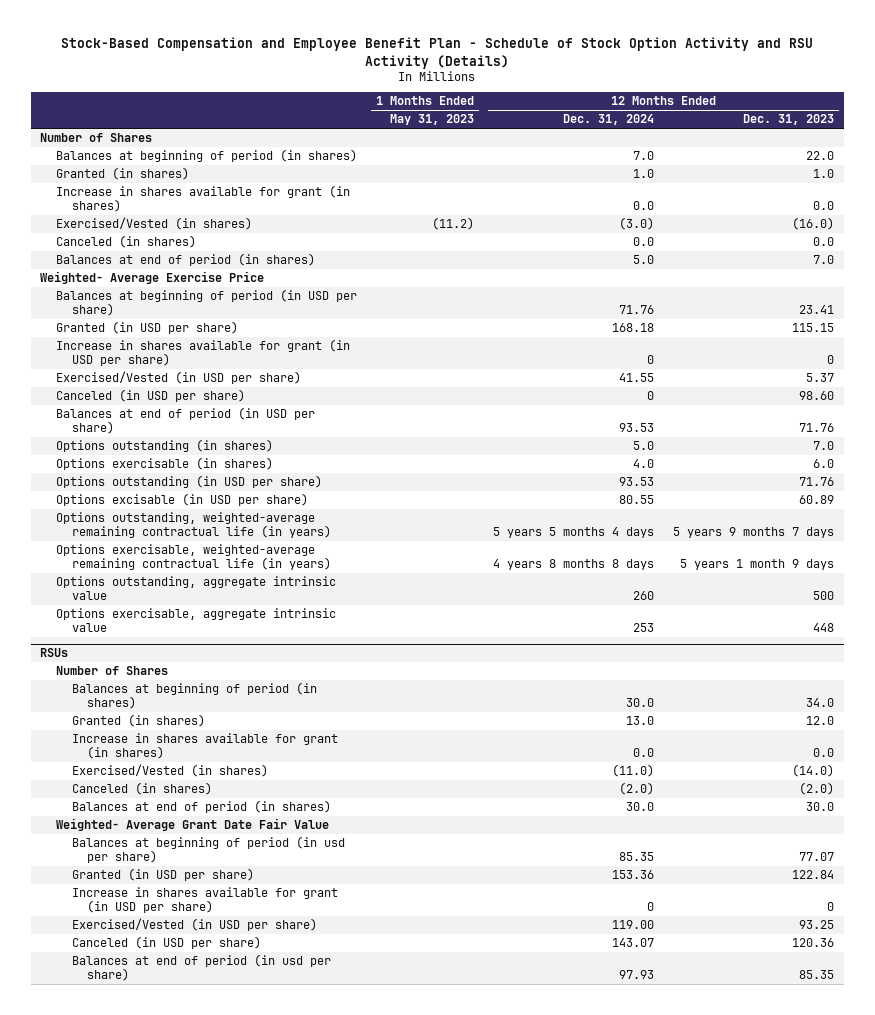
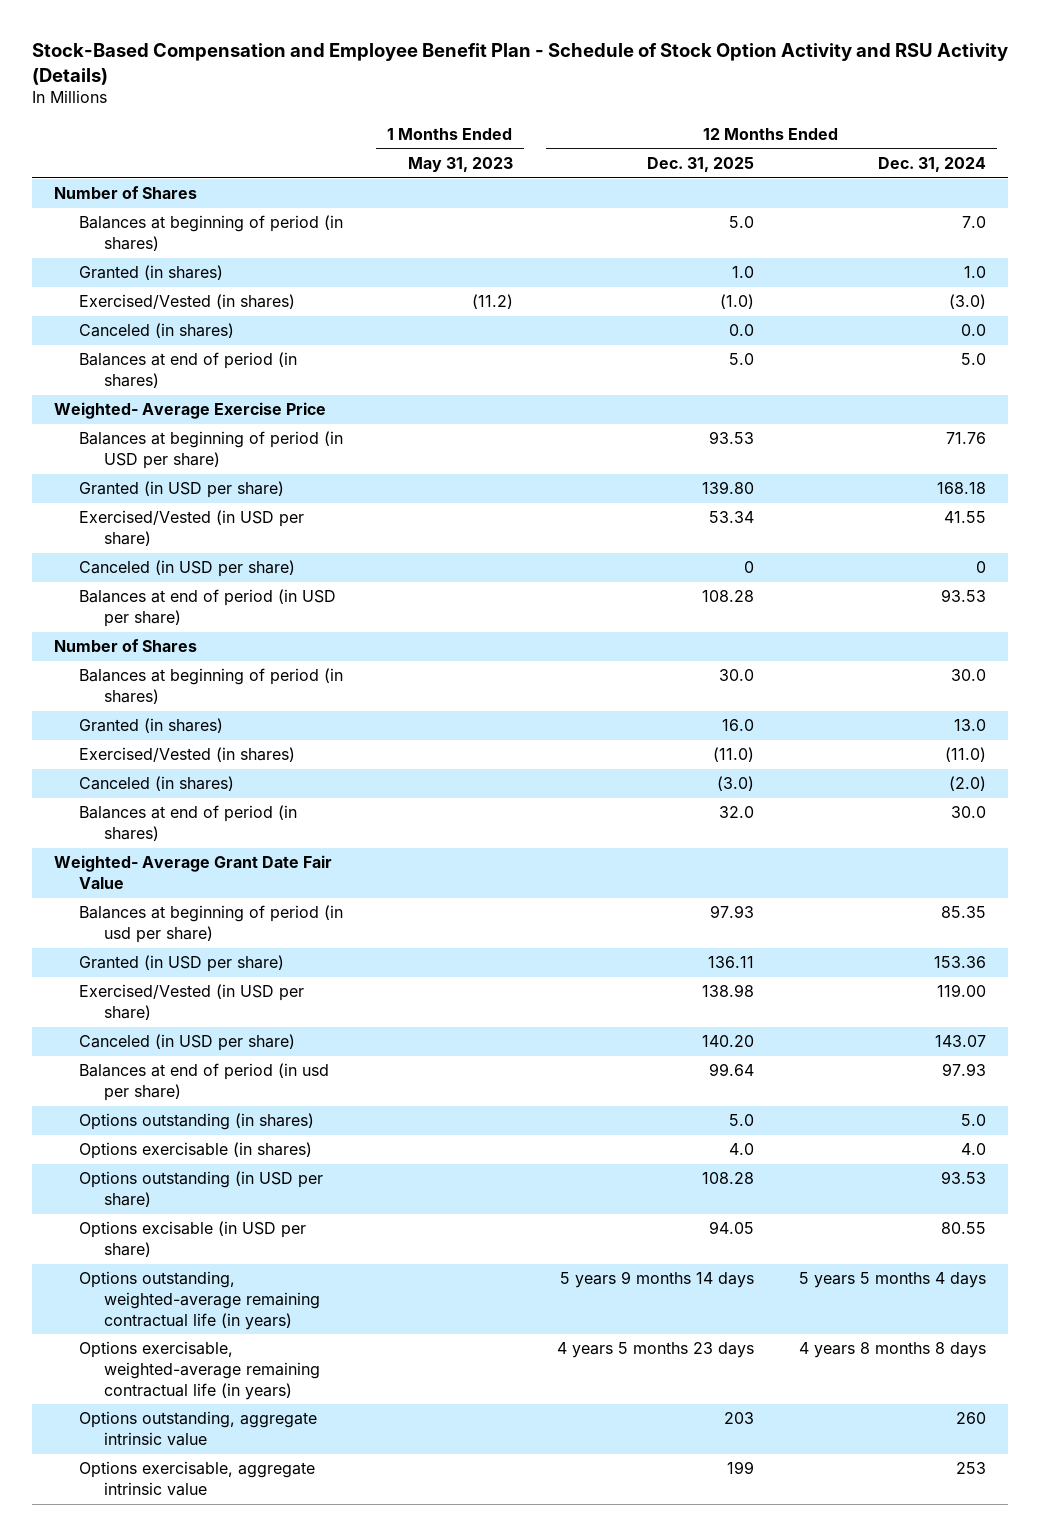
- | 1 Months Ended May 31, 2023 | 12 Months Ended Dec. 31, 2024 | 12 Months Ended Dec. 31, 2023
+ | 1 Months Ended May 31, 2023 | 12 Months Ended Dec. 31, 2025 | 12 Months Ended Dec. 31, 2024
- Increase in shares available for grant (in shares) | | 0.0 | 0.0
- Increase in shares available for grant (in USD per share) | | 0 | 0
- RSUs
- Increase in shares available for grant (in shares) | | 0.0 | 0.0
- Increase in shares available for grant (in USD per share) | | 0 | 0
moved down: Options outstanding (in shares) | | 5.0 | 5.0
moved down: Options exercisable (in shares) | | 4.0 | 4.0
moved down: Options outstanding (in USD per share) | | 108.28 | 93.53
moved down: Options excisable (in USD per share) | | 94.05 | 80.55
moved down: Options outstanding, weighted-average remaining contractual life (in years) | | 5 years 9 months 14 days | 5 years 5 months 4 days
moved down: Options exercisable, weighted-average remaining contractual life (in years) | | 4 years 5 months 23 days | 4 years 8 months 8 days
moved down: Options outstanding, aggregate intrinsic value | | 203 | 260
moved down: Options exercisable, aggregate intrinsic value | | 199 | 253

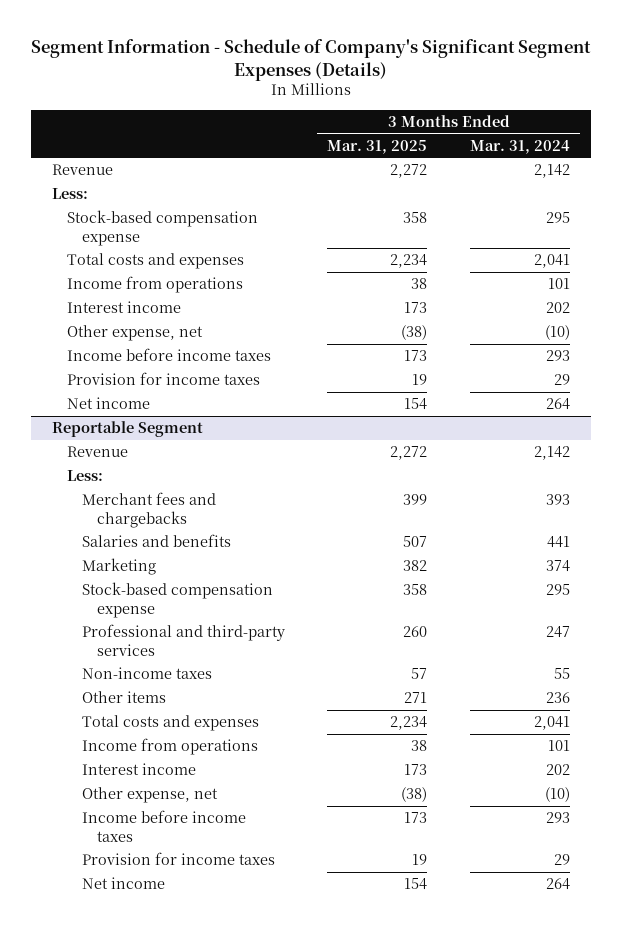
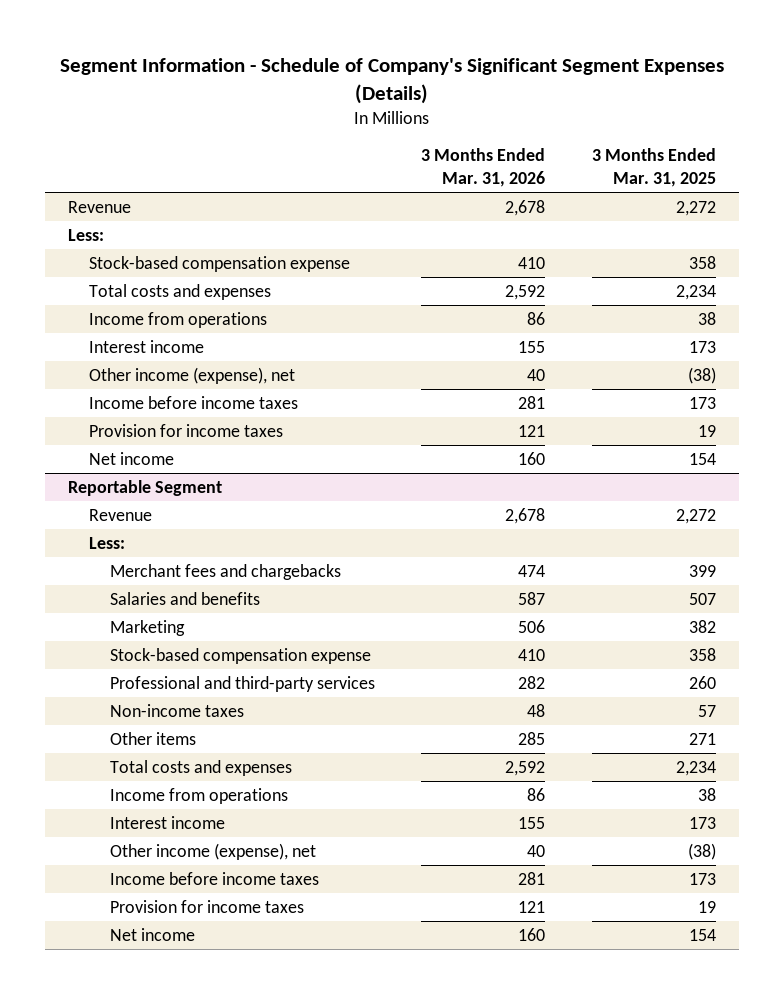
- | 3 Months Ended Mar. 31, 2025 | 3 Months Ended Mar. 31, 2024
+ | 3 Months Ended Mar. 31, 2026 | 3 Months Ended Mar. 31, 2025
- Other expense, net | (38) | (10)
+ Other income (expense), net | 40 | (38)
@ Reportable Segment
- Other expense, net | (38) | (10)
+ Other income (expense), net | 40 | (38)

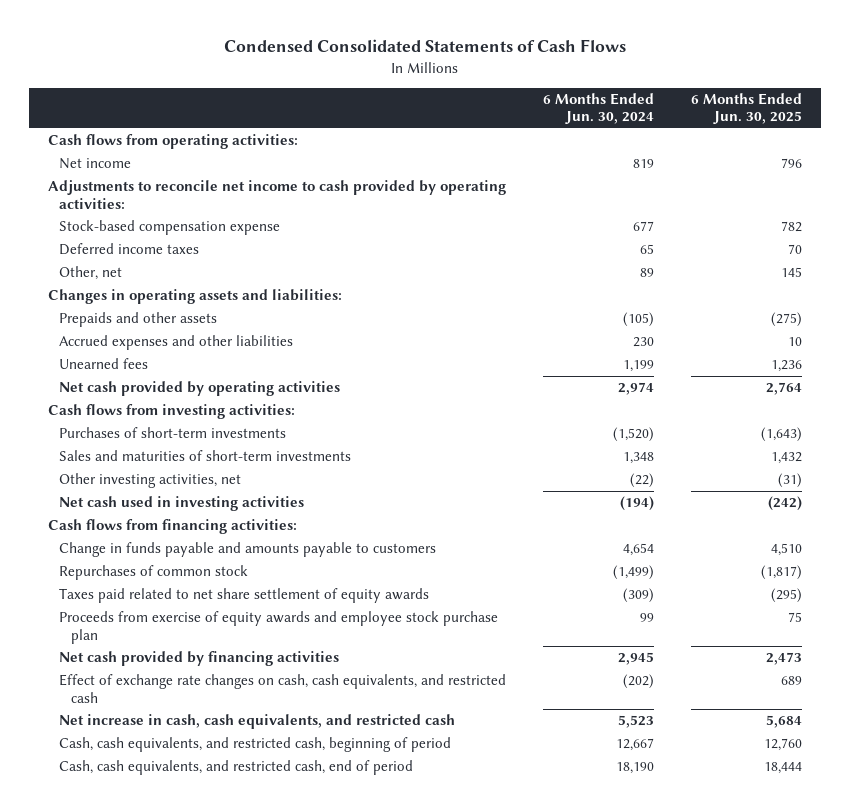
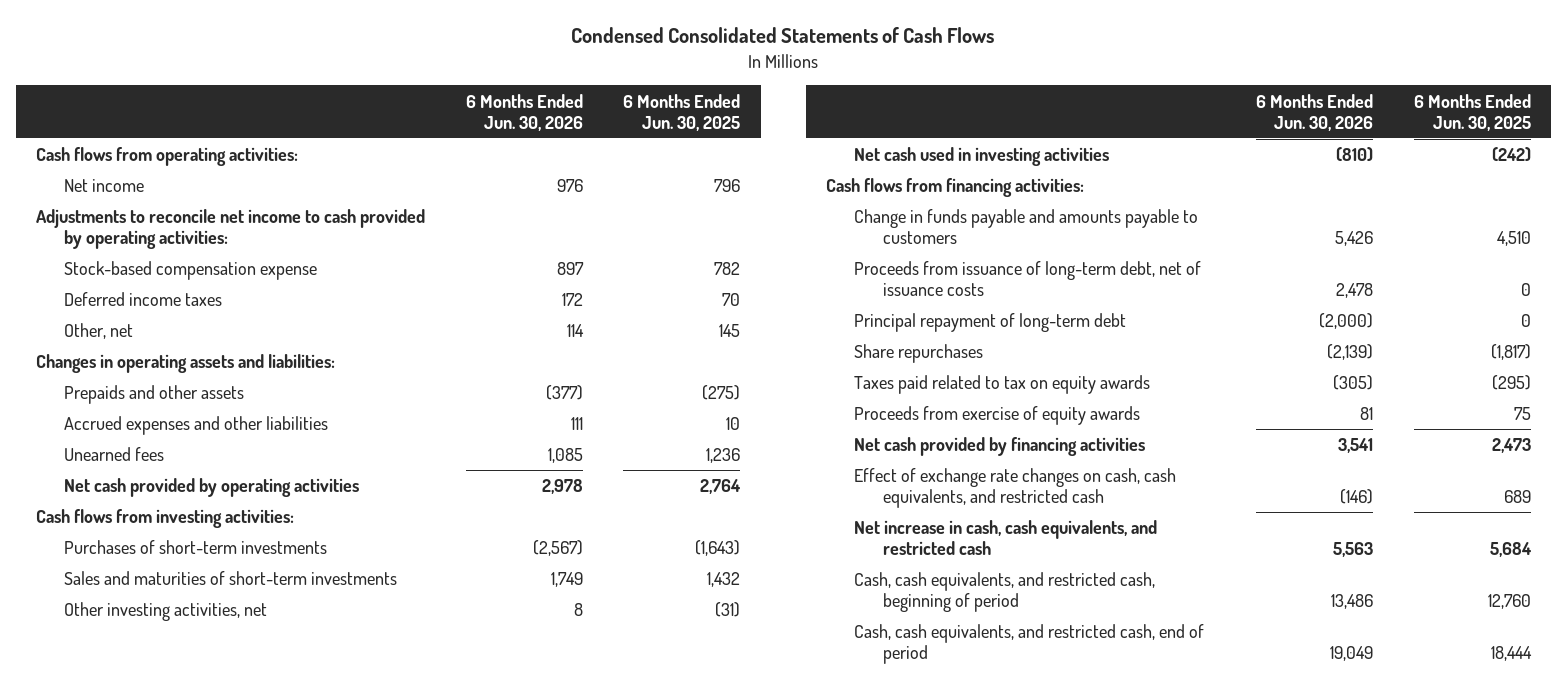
- | 6 Months Ended Jun. 30, 2024 | 6 Months Ended Jun. 30, 2025
+ | 6 Months Ended Jun. 30, 2026 | 6 Months Ended Jun. 30, 2025
- Repurchases of common stock | (1,499) | (1,817)
- Taxes paid related to net share settlement of equity awards | (309) | (295)
- Proceeds from exercise of equity awards and employee stock purchase plan | 99 | 75
+ Proceeds from issuance of long-term debt, net of issuance costs | 2,478 | 0
+ Principal repayment of long-term debt | (2,000) | 0
+ Share repurchases | (2,139) | (1,817)
+ Taxes paid related to tax on equity awards | (305) | (295)
+ Proceeds from exercise of equity awards | 81 | 75

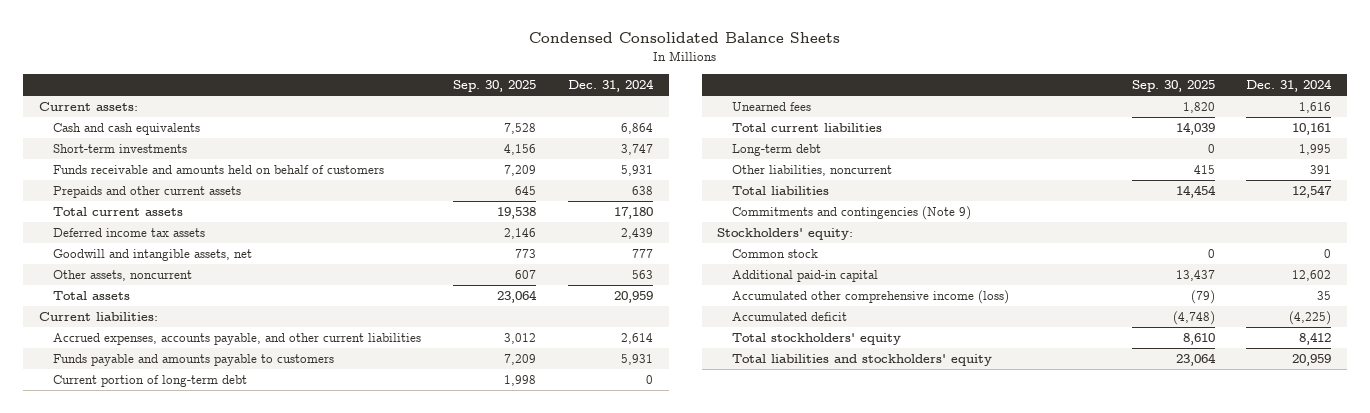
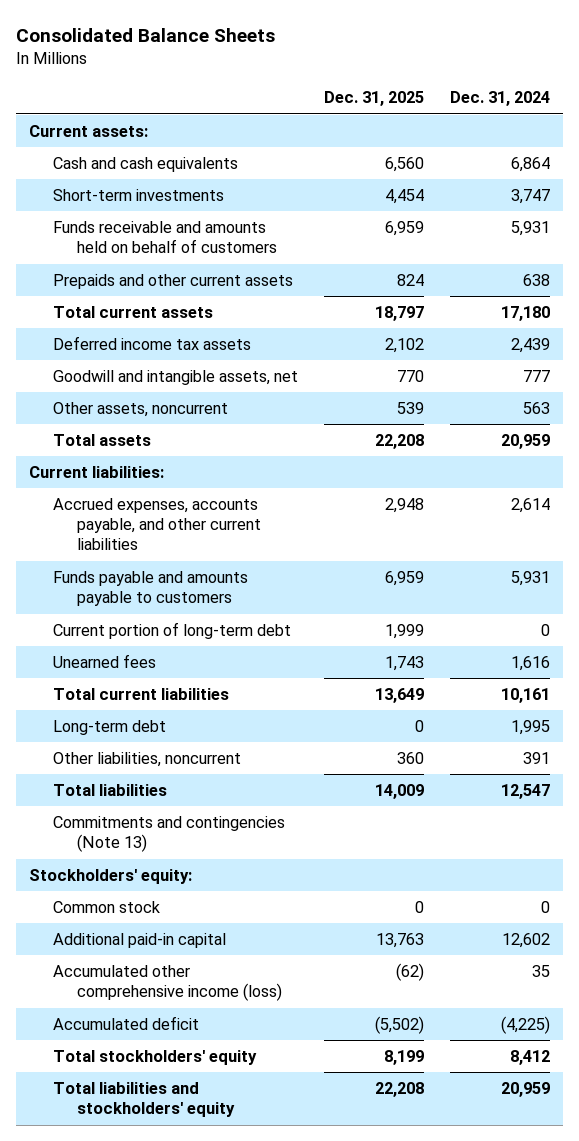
- Condensed Consolidated Balance Sheets
+ Consolidated Balance Sheets
- | Sep. 30, 2025 | Dec. 31, 2024
+ | Dec. 31, 2025 | Dec. 31, 2024
- Commitments and contingencies (Note 9)
+ Commitments and contingencies (Note 13)

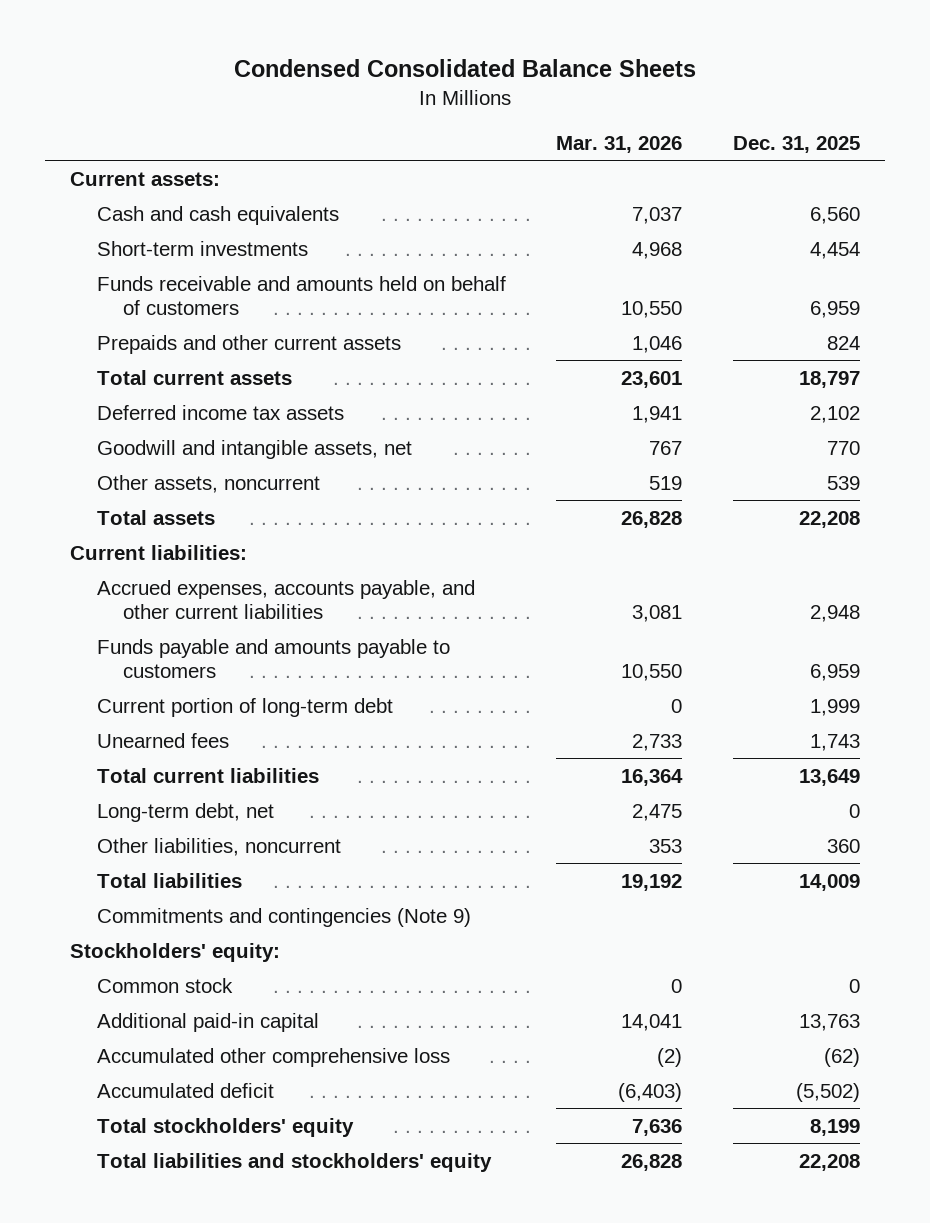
- Consolidated Balance Sheets
+ Condensed Consolidated Balance Sheets
- | Dec. 31, 2025 | Dec. 31, 2024
+ | Mar. 31, 2026 | Dec. 31, 2025
- Long-term debt | 0 | 1,995
+ Long-term debt, net | 2,475 | 0
- Commitments and contingencies (Note 13)
+ Commitments and contingencies (Note 9)
- Accumulated other comprehensive income (loss) | (62) | 35
+ Accumulated other comprehensive loss | (2) | (62)

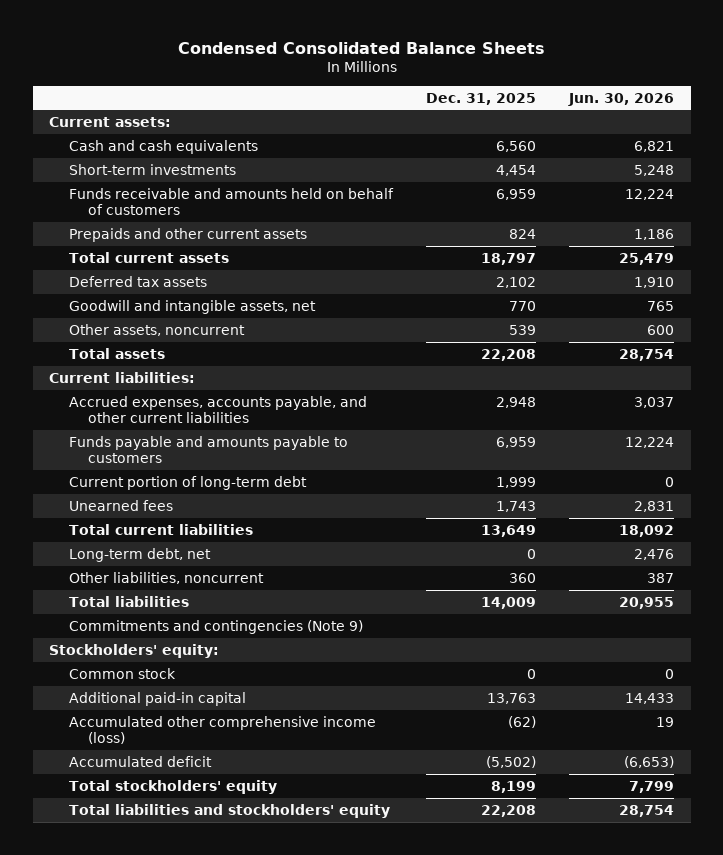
- | Mar. 31, 2026 | Dec. 31, 2025
+ | Dec. 31, 2025 | Jun. 30, 2026
- Deferred income tax assets | 1,941 | 2,102
+ Deferred tax assets | 2,102 | 1,910
- Accumulated other comprehensive loss | (2) | (62)
+ Accumulated other comprehensive income (loss) | (62) | 19

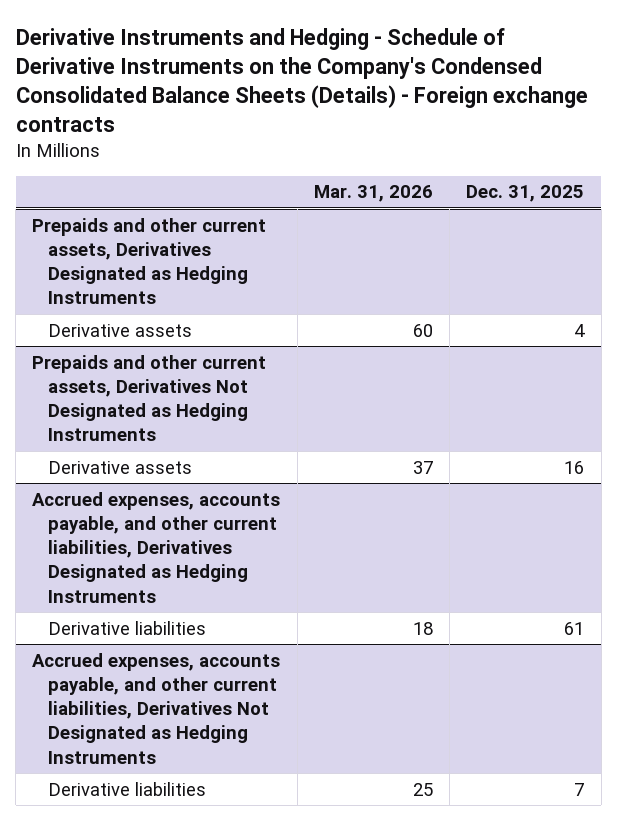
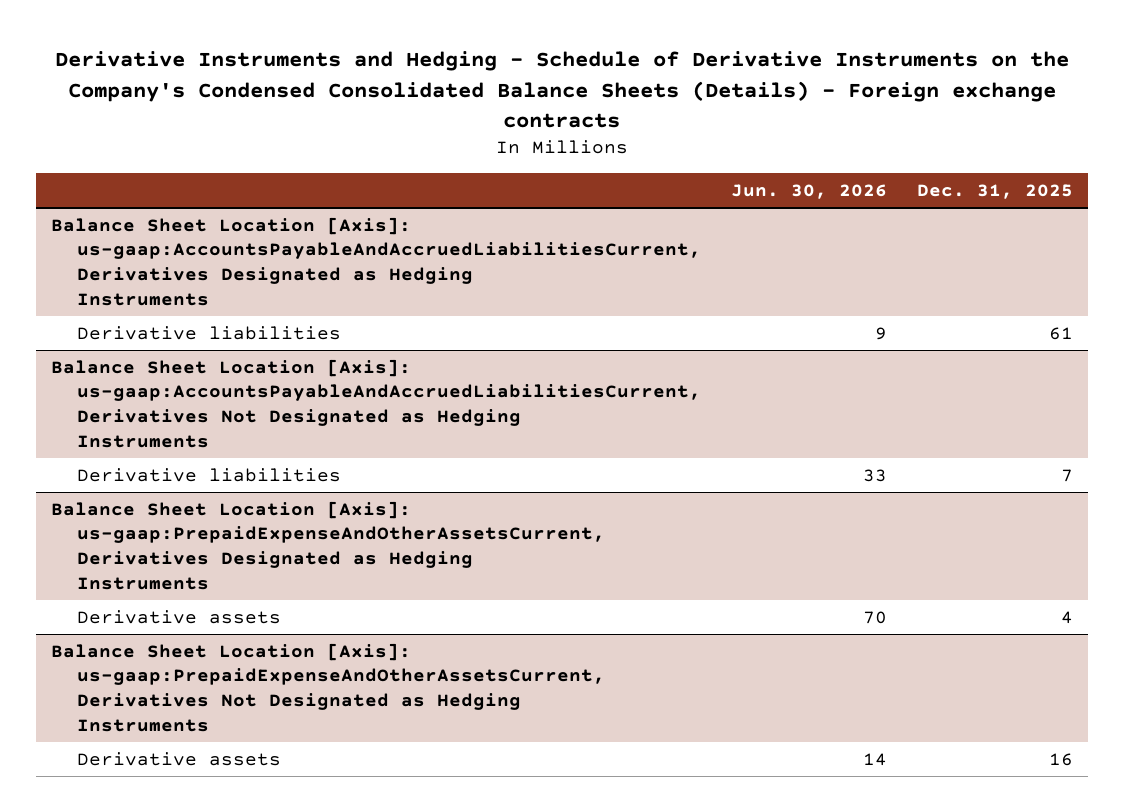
- | Mar. 31, 2026 | Dec. 31, 2025
+ | Jun. 30, 2026 | Dec. 31, 2025
- Prepaids and other current assets, Derivatives Designated as Hedging Instruments
- Derivative assets | 60 | 4
- Prepaids and other current assets, Derivatives Not Designated as Hedging Instruments
- Derivative assets | 37 | 16
- Accrued expenses, accounts payable, and other current liabilities, Derivatives Designated as Hedging Instruments
+ Balance Sheet Location [Axis]: us-gaap:AccountsPayableAndAccruedLiabilitiesCurrent, Derivatives Designated as Hedging Instruments
- Accrued expenses, accounts payable, and other current liabilities, Derivatives Not Designated as Hedging Instruments
+ Balance Sheet Location [Axis]: us-gaap:AccountsPayableAndAccruedLiabilitiesCurrent, Derivatives Not Designated as Hedging Instruments
+ Balance Sheet Location [Axis]: us-gaap:PrepaidExpenseAndOtherAssetsCurrent, Derivatives Designated as Hedging Instruments
+ Derivative assets | 70 | 4
+ Balance Sheet Location [Axis]: us-gaap:PrepaidExpenseAndOtherAssetsCurrent, Derivatives Not Designated as Hedging Instruments
+ Derivative assets | 14 | 16

